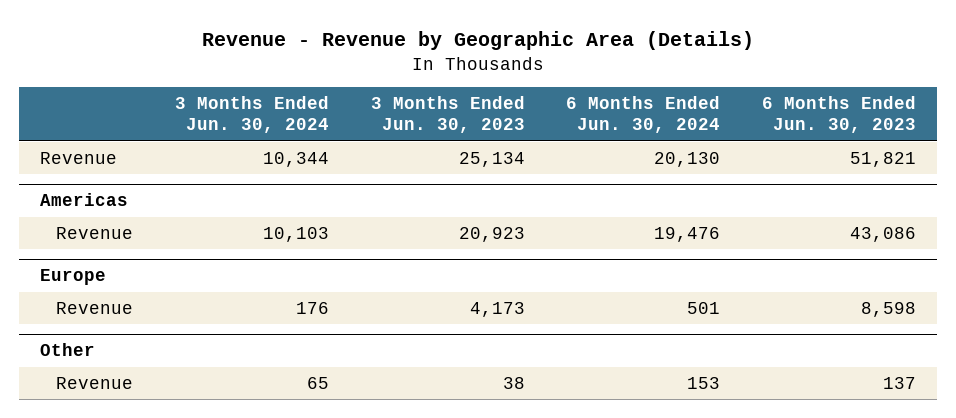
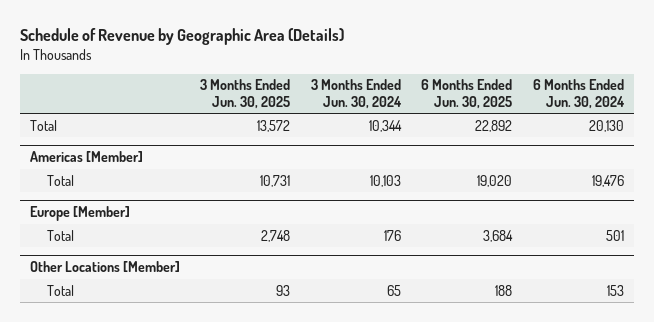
- Revenue - Revenue by Geographic Area (Details)
+ Schedule of Revenue by Geographic Area (Details)
- | 3 Months Ended Jun. 30, 2024 | 3 Months Ended Jun. 30, 2023 | 6 Months Ended Jun. 30, 2024 | 6 Months Ended Jun. 30, 2023
+ | 3 Months Ended Jun. 30, 2025 | 3 Months Ended Jun. 30, 2024 | 6 Months Ended Jun. 30, 2025 | 6 Months Ended Jun. 30, 2024
- Revenue | 10,344 | 25,134 | 20,130 | 51,821
- Americas
- Revenue | 10,103 | 20,923 | 19,476 | 43,086
- Europe
- Revenue | 176 | 4,173 | 501 | 8,598
- Other
- Revenue | 65 | 38 | 153 | 137
+ Total | 13,572 | 10,344 | 22,892 | 20,130
+ Americas [Member]
+ Total | 10,731 | 10,103 | 19,020 | 19,476
+ Europe [Member]
+ Total | 2,748 | 176 | 3,684 | 501
+ Other Locations [Member]
+ Total | 93 | 65 | 188 | 153

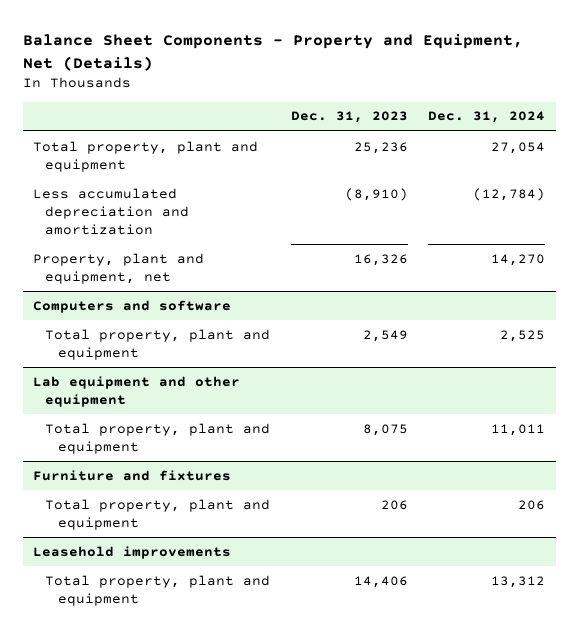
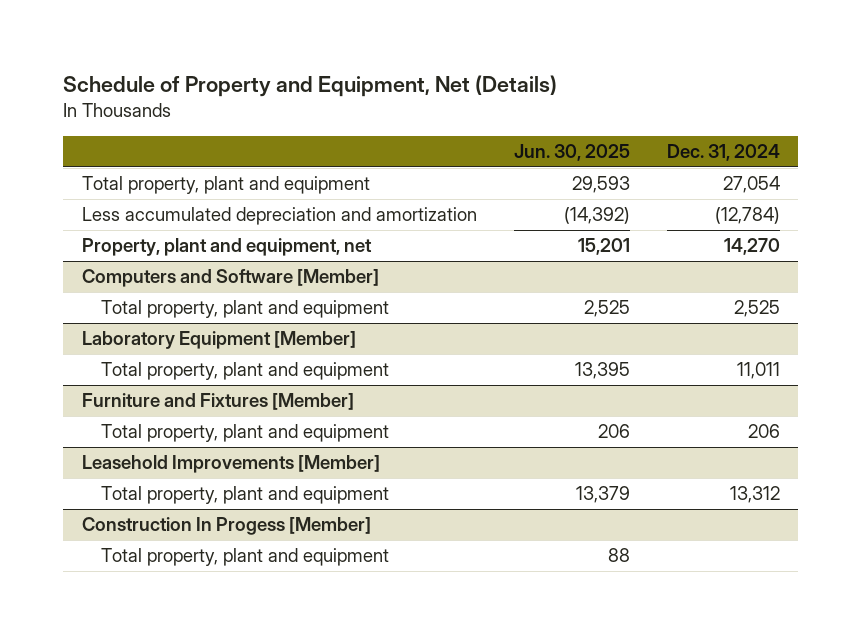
- Balance Sheet Components - Property and Equipment, Net (Details)
+ Schedule of Property and Equipment, Net (Details)
- | Dec. 31, 2023 | Dec. 31, 2024
+ | Jun. 30, 2025 | Dec. 31, 2024
- Computers and software
+ Computers and Software [Member]
- Lab equipment and other equipment
+ Laboratory Equipment [Member]
- Furniture and fixtures
+ Furniture and Fixtures [Member]
- Leasehold improvements
+ Leasehold Improvements [Member]
+ Construction In Progess [Member]
+ Total property, plant and equipment | 88 |

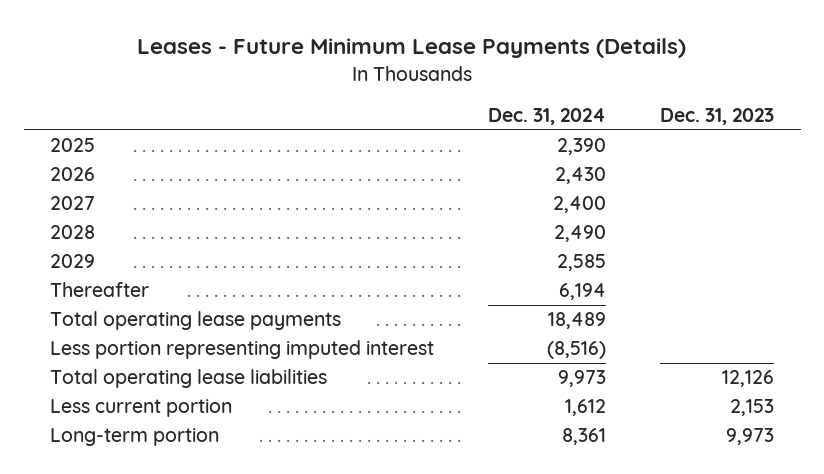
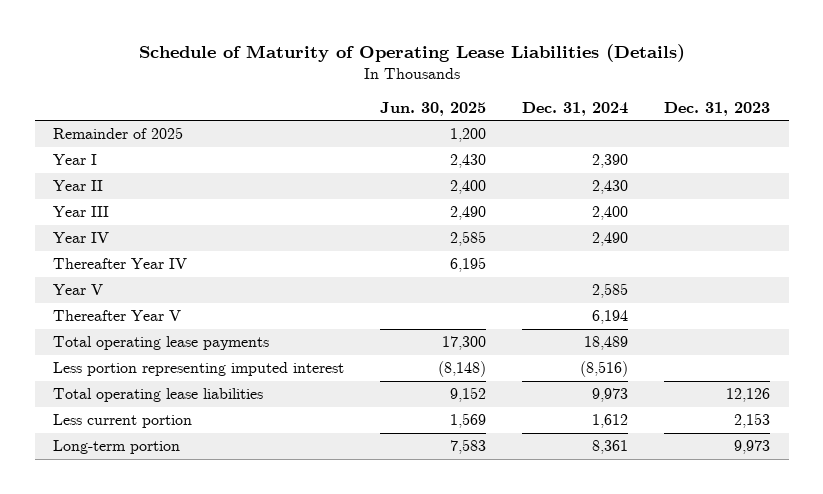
- Leases - Future Minimum Lease Payments (Details)
+ Schedule of Maturity of Operating Lease Liabilities (Details)
- | Dec. 31, 2024 | Dec. 31, 2023
+ | Jun. 30, 2025 | Dec. 31, 2024 | Dec. 31, 2023
- 2025 | 2,390 |
- 2026 | 2,430 |
- 2027 | 2,400 |
- 2028 | 2,490 |
- 2029 | 2,585 |
- Thereafter | 6,194 |
+ Remainder of 2025 | 1,200 | |
+ Year I | 2,430 | 2,390 |
+ Year II | 2,400 | 2,430 |
+ Year III | 2,490 | 2,400 |
+ Year IV | 2,585 | 2,490 |
+ Thereafter Year IV | 6,195 | |
+ Year V | | 2,585 |
+ Thereafter Year V | | 6,194 |

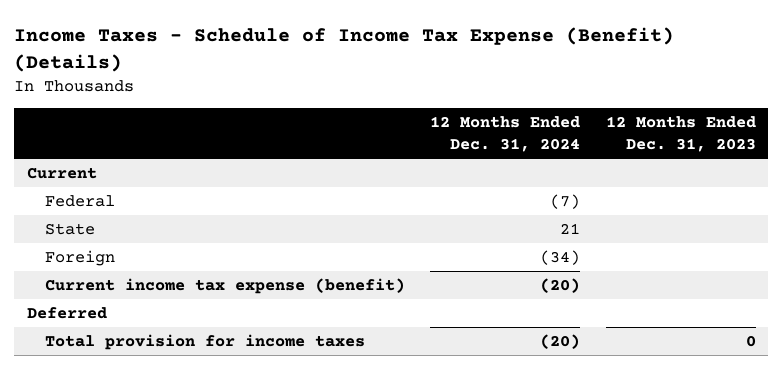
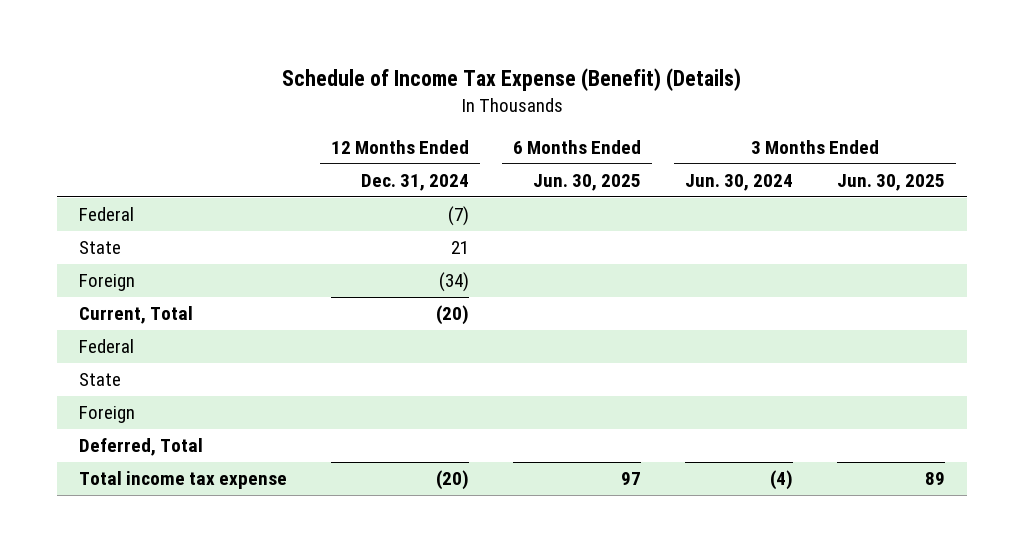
- Income Taxes - Schedule of Income Tax Expense (Benefit) (Details)
+ Schedule of Income Tax Expense (Benefit) (Details)
- | 12 Months Ended Dec. 31, 2024 | 12 Months Ended Dec. 31, 2023
+ | 12 Months Ended Dec. 31, 2024 | 6 Months Ended Jun. 30, 2025 | 3 Months Ended Jun. 30, 2024 | 3 Months Ended Jun. 30, 2025
- Current
- Current income tax expense (benefit) | (20) |
- Deferred
- Total provision for income taxes | (20) | 0
+ Current, Total | (20) | | |
+ Federal
+ State
+ Foreign
+ Deferred, Total
+ Total income tax expense | (20) | 97 | (4) | 89

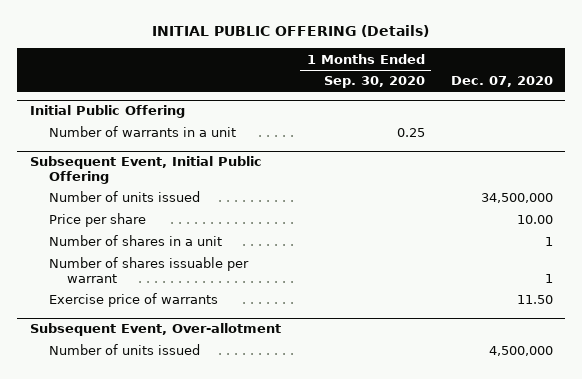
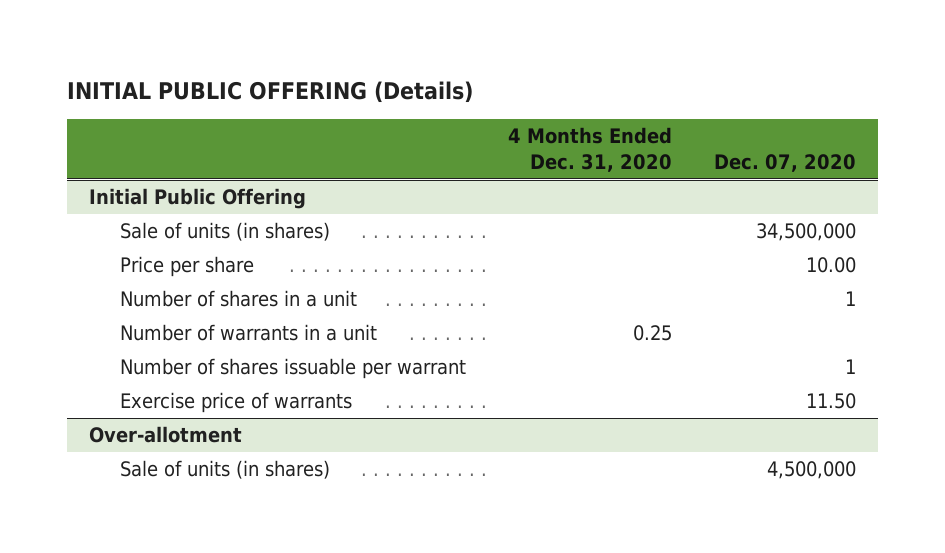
- | 1 Months Ended Sep. 30, 2020 | Dec. 07, 2020
+ | 4 Months Ended Dec. 31, 2020 | Dec. 07, 2020
- Subsequent Event, Initial Public Offering
- Number of units issued | | 34,500,000
@ Initial Public Offering
+ Sale of units (in shares) | | 34,500,000
moved down: Number of warrants in a unit | 0.25 |
- Subsequent Event, Over-allotment
- Number of units issued | | 4,500,000
+ Over-allotment
+ Sale of units (in shares) | | 4,500,000

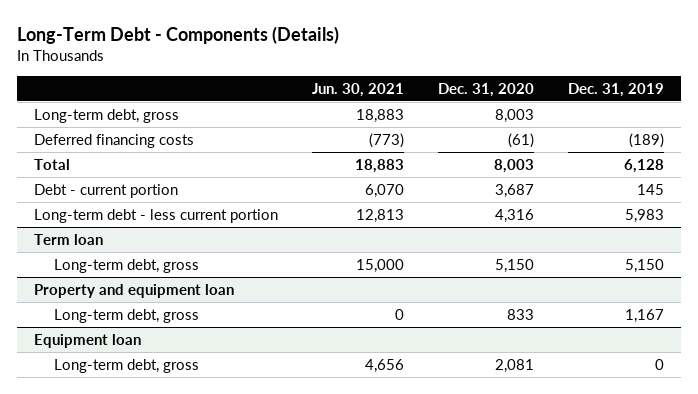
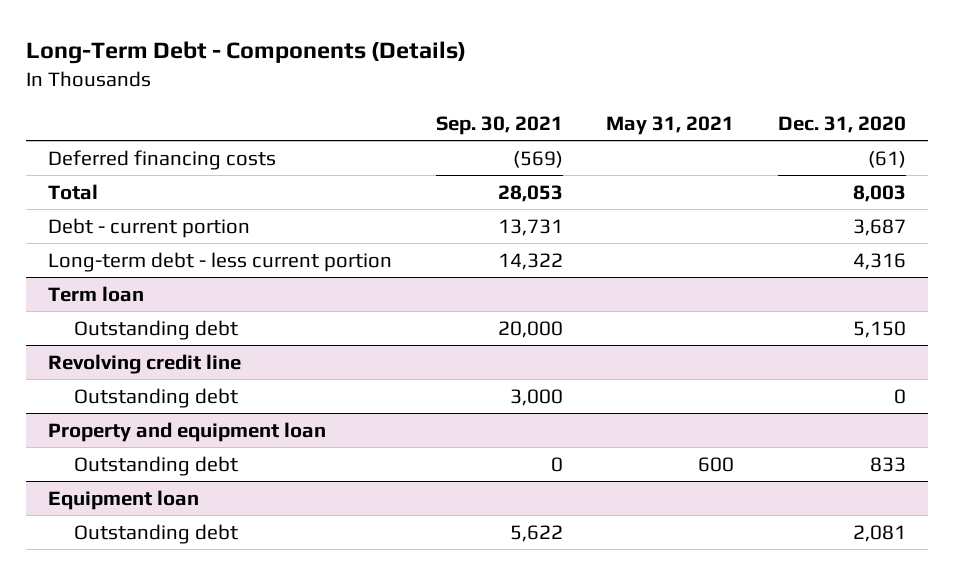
- | Jun. 30, 2021 | Dec. 31, 2020 | Dec. 31, 2019
+ | Sep. 30, 2021 | May 31, 2021 | Dec. 31, 2020
- Long-term debt, gross | 18,883 | 8,003 |
@ Term loan
- Long-term debt, gross | 15,000 | 5,150 | 5,150
+ Outstanding debt | 20,000 | | 5,150
+ Revolving credit line
+ Outstanding debt | 3,000 | | 0
@ Property and equipment loan
- Long-term debt, gross | 0 | 833 | 1,167
+ Outstanding debt | 0 | 600 | 833
@ Equipment loan
- Long-term debt, gross | 4,656 | 2,081 | 0
+ Outstanding debt | 5,622 | | 2,081

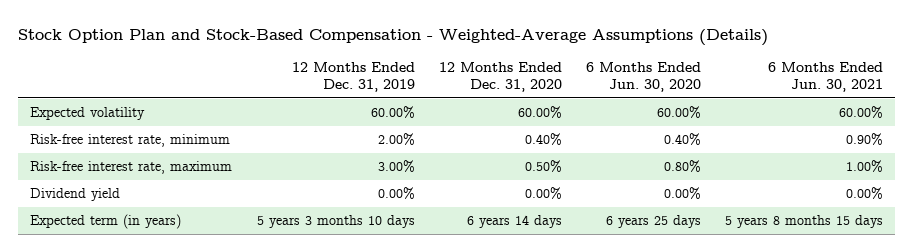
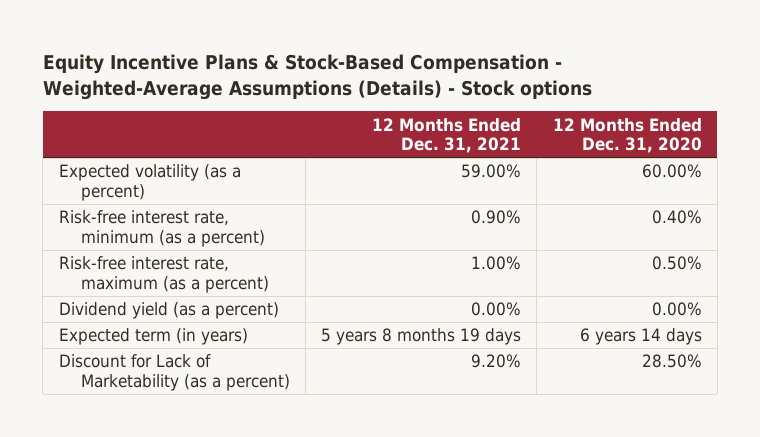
- Stock Option Plan and Stock-Based Compensation - Weighted-Average Assumptions (Details)
+ Equity Incentive Plans & Stock-Based Compensation - Weighted-Average Assumptions (Details) - Stock options
- | 12 Months Ended Dec. 31, 2019 | 12 Months Ended Dec. 31, 2020 | 6 Months Ended Jun. 30, 2020 | 6 Months Ended Jun. 30, 2021
+ | 12 Months Ended Dec. 31, 2021 | 12 Months Ended Dec. 31, 2020
- Expected volatility | 60.00% | 60.00% | 60.00% | 60.00%
- Risk-free interest rate, minimum | 2.00% | 0.40% | 0.40% | 0.90%
- Risk-free interest rate, maximum | 3.00% | 0.50% | 0.80% | 1.00%
- Dividend yield | 0.00% | 0.00% | 0.00% | 0.00%
+ Expected volatility (as a percent) | 59.00% | 60.00%
+ Risk-free interest rate, minimum (as a percent) | 0.90% | 0.40%
+ Risk-free interest rate, maximum (as a percent) | 1.00% | 0.50%
+ Dividend yield (as a percent) | 0.00% | 0.00%
+ Discount for Lack of Marketability (as a percent) | 9.20% | 28.50%

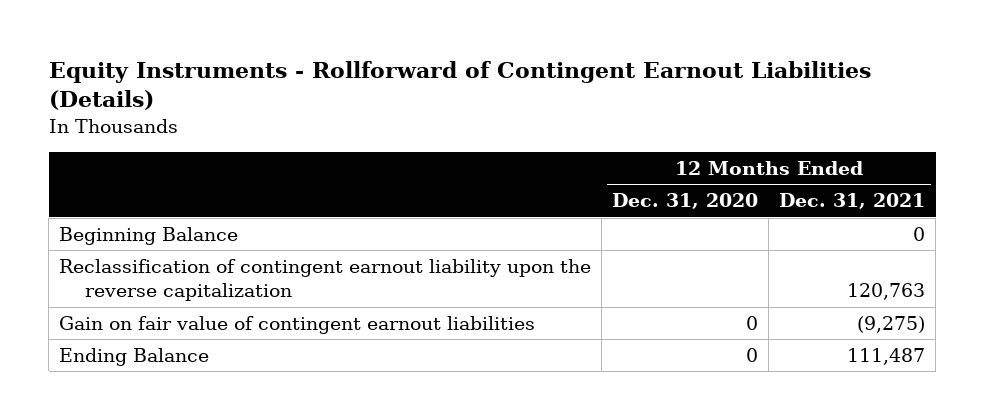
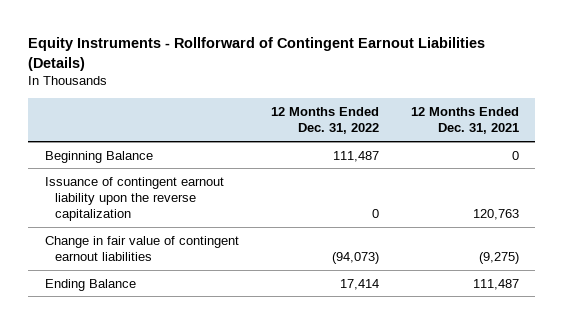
- | 12 Months Ended Dec. 31, 2020 | 12 Months Ended Dec. 31, 2021
+ | 12 Months Ended Dec. 31, 2022 | 12 Months Ended Dec. 31, 2021
- Reclassification of contingent earnout liability upon the reverse capitalization | | 120,763
- Gain on fair value of contingent earnout liabilities | 0 | (9,275)
+ Issuance of contingent earnout liability upon the reverse capitalization | 0 | 120,763
+ Change in fair value of contingent earnout liabilities | (94,073) | (9,275)

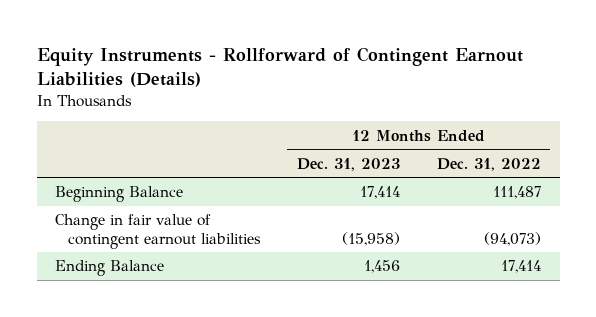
- | 12 Months Ended Dec. 31, 2022 | 12 Months Ended Dec. 31, 2021
+ | 12 Months Ended Dec. 31, 2023 | 12 Months Ended Dec. 31, 2022
- Issuance of contingent earnout liability upon the reverse capitalization | 0 | 120,763

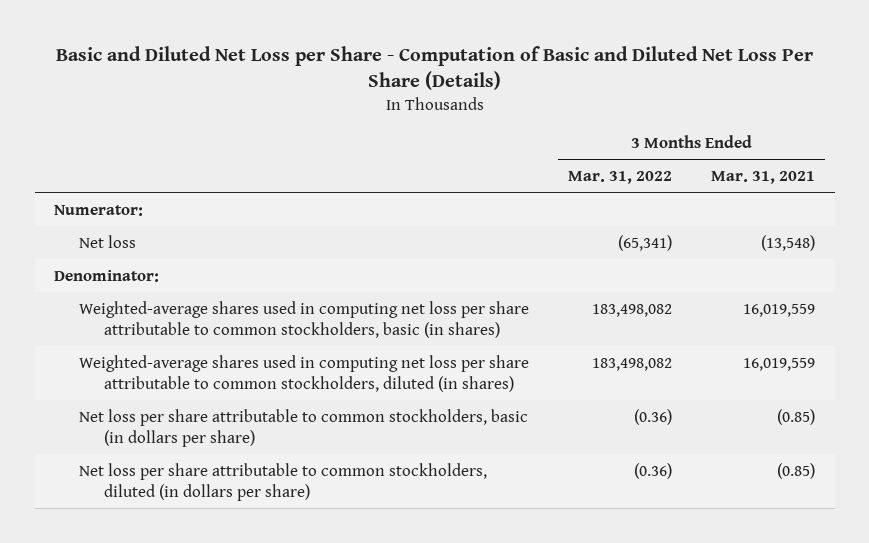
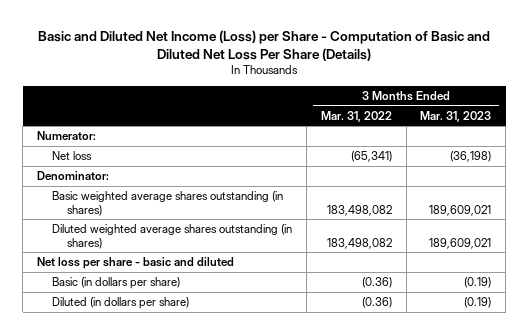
- Basic and Diluted Net Loss per Share - Computation of Basic and Diluted Net Loss Per Share (Details)
+ Basic and Diluted Net Income (Loss) per Share - Computation of Basic and Diluted Net Loss Per Share (Details)
- | 3 Months Ended Mar. 31, 2022 | 3 Months Ended Mar. 31, 2021
+ | 3 Months Ended Mar. 31, 2022 | 3 Months Ended Mar. 31, 2023
- Weighted-average shares used in computing net loss per share attributable to common stockholders, basic (in shares) | 183,498,082 | 16,019,559
- Weighted-average shares used in computing net loss per share attributable to common stockholders, diluted (in shares) | 183,498,082 | 16,019,559
- Net loss per share attributable to common stockholders, basic (in dollars per share) | (0.36) | (0.85)
- Net loss per share attributable to common stockholders, diluted (in dollars per share) | (0.36) | (0.85)
+ Basic weighted average shares outstanding (in shares) | 183,498,082 | 189,609,021
+ Diluted weighted average shares outstanding (in shares) | 183,498,082 | 189,609,021
+ Net loss per share - basic and diluted
+ Basic (in dollars per share) | (0.36) | (0.19)
+ Diluted (in dollars per share) | (0.36) | (0.19)

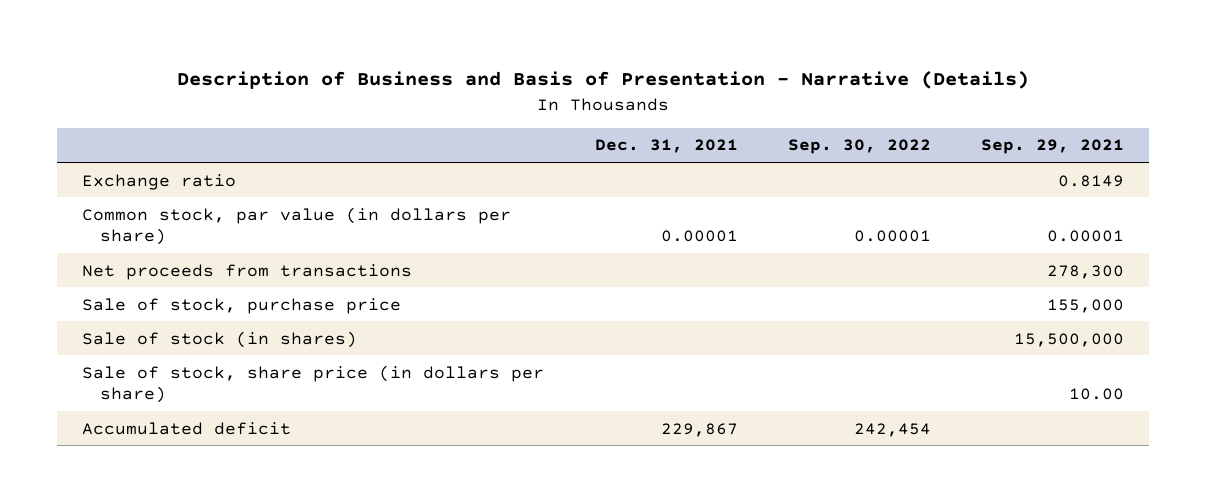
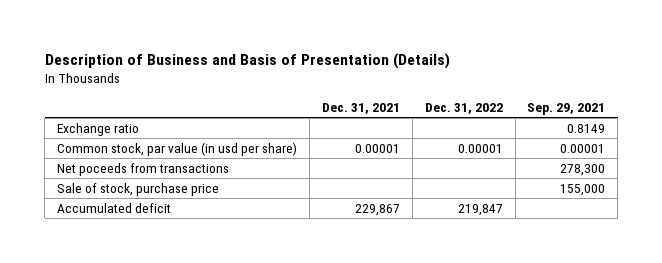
- Description of Business and Basis of Presentation - Narrative (Details)
+ Description of Business and Basis of Presentation (Details)
- | Dec. 31, 2021 | Sep. 30, 2022 | Sep. 29, 2021
+ | Dec. 31, 2021 | Dec. 31, 2022 | Sep. 29, 2021
- Common stock, par value (in dollars per share) | 0.00001 | 0.00001 | 0.00001
- Net proceeds from transactions | | | 278,300
+ Common stock, par value (in usd per share) | 0.00001 | 0.00001 | 0.00001
+ Net poceeds from transactions | | | 278,300
- Sale of stock (in shares) | | | 15,500,000
- Sale of stock, share price (in dollars per share) | | | 10.00

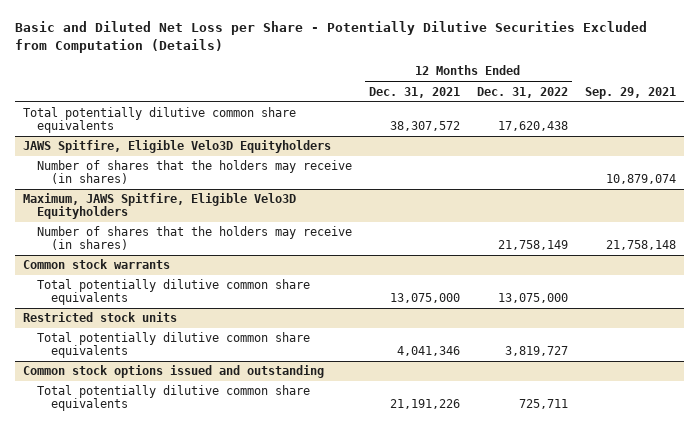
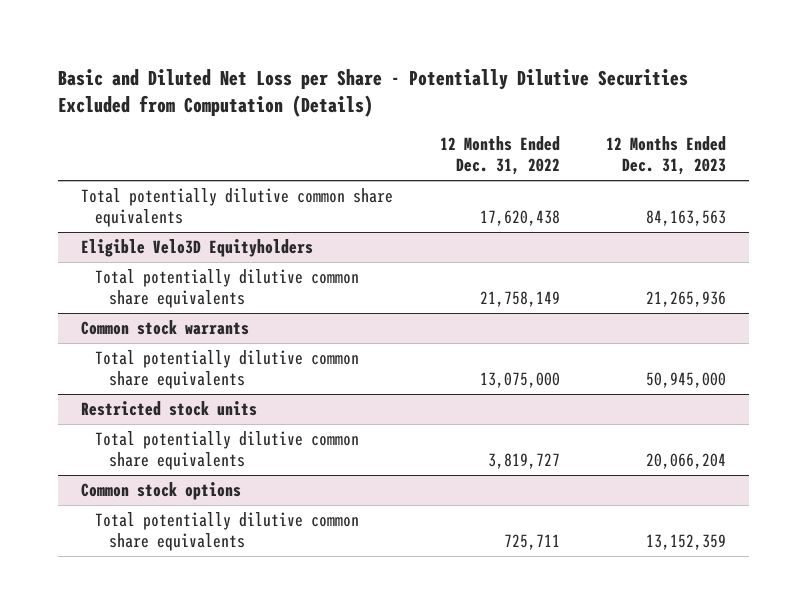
- | 12 Months Ended Dec. 31, 2021 | 12 Months Ended Dec. 31, 2022 | Sep. 29, 2021
+ | 12 Months Ended Dec. 31, 2022 | 12 Months Ended Dec. 31, 2023
- JAWS Spitfire, Eligible Velo3D Equityholders
- Number of shares that the holders may receive (in shares) | | | 10,879,074
- Maximum, JAWS Spitfire, Eligible Velo3D Equityholders
- Number of shares that the holders may receive (in shares) | | 21,758,149 | 21,758,148
+ Eligible Velo3D Equityholders
+ Total potentially dilutive common share equivalents | 21,758,149 | 21,265,936
- Common stock options issued and outstanding
+ Common stock options

